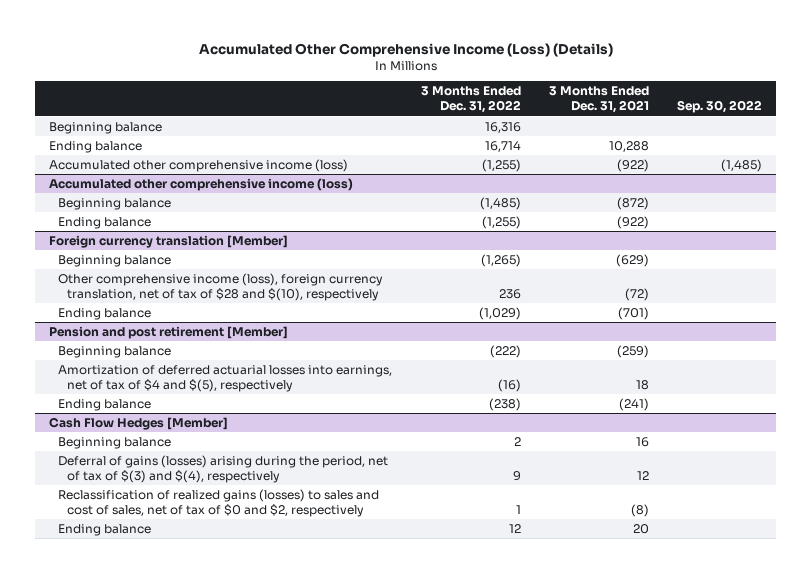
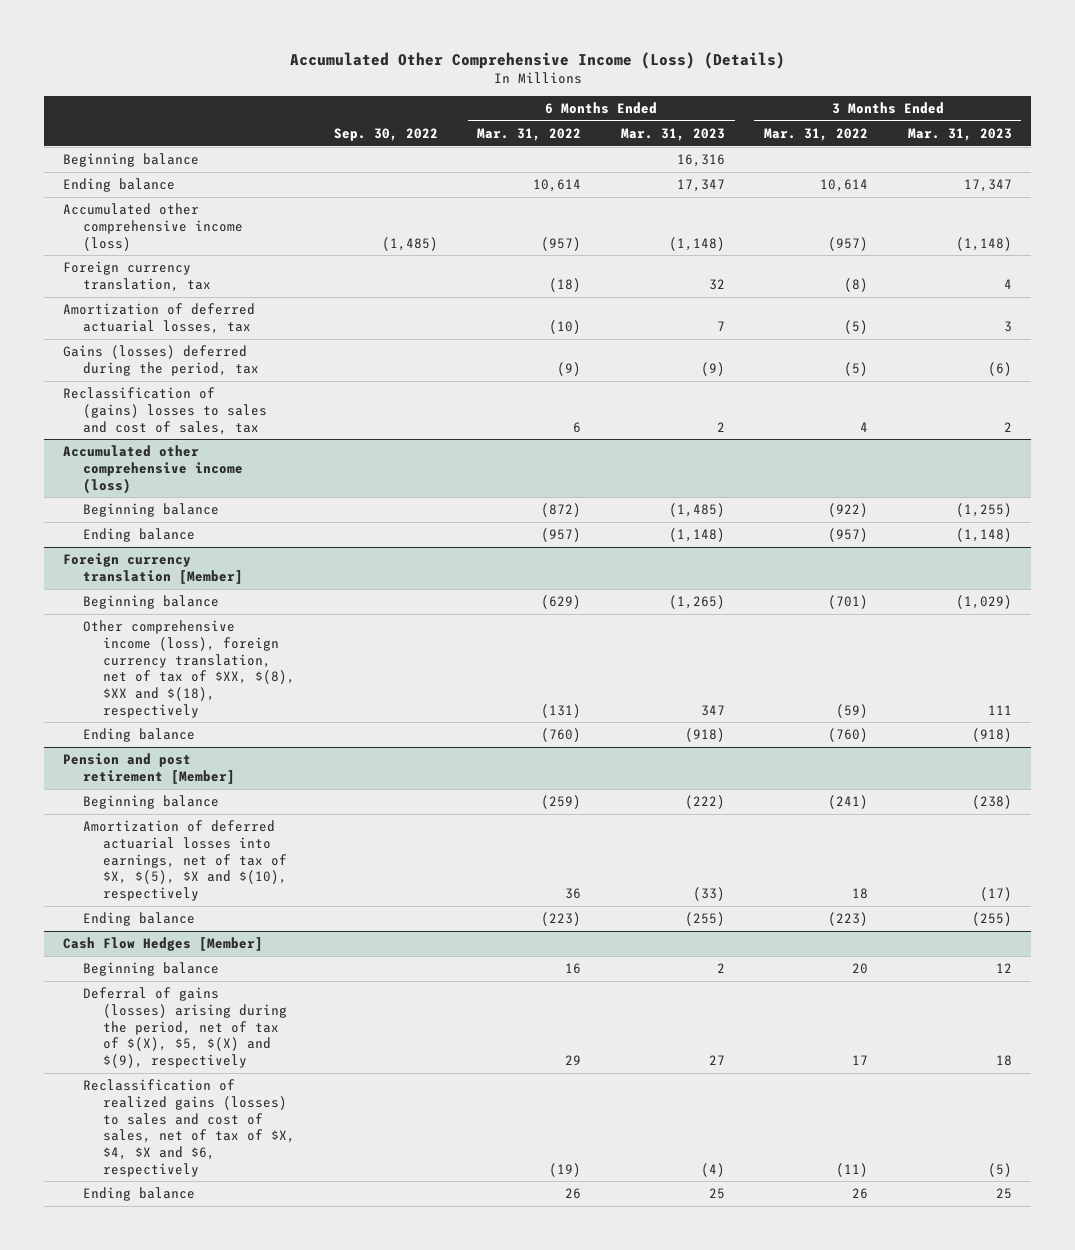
- | 3 Months Ended Dec. 31, 2022 | 3 Months Ended Dec. 31, 2021 | Sep. 30, 2022
+ | Sep. 30, 2022 | 6 Months Ended Mar. 31, 2022 | 6 Months Ended Mar. 31, 2023 | 3 Months Ended Mar. 31, 2022 | 3 Months Ended Mar. 31, 2023
+ Foreign currency translation, tax | | (18) | 32 | (8) | 4
+ Amortization of deferred actuarial losses, tax | | (10) | 7 | (5) | 3
+ Gains (losses) deferred during the period, tax | | (9) | (9) | (5) | (6)
+ Reclassification of (gains) losses to sales and cost of sales, tax | | 6 | 2 | 4 | 2
@ Foreign currency translation [Member]
- Other comprehensive income (loss), foreign currency translation, net of tax of $28 and $(10), respectively | 236 | (72) |
+ Other comprehensive income (loss), foreign currency translation, net of tax of $XX, $(8), $XX and $(18), respectively | | (131) | 347 | (59) | 111
@ Pension and post retirement [Member]
- Amortization of deferred actuarial losses into earnings, net of tax of $4 and $(5), respectively | (16) | 18 |
+ Amortization of deferred actuarial losses into earnings, net of tax of $X, $(5), $X and $(10), respectively | | 36 | (33) | 18 | (17)
@ Cash Flow Hedges [Member]
- Deferral of gains (losses) arising during the period, net of tax of $(3) and $(4), respectively | 9 | 12 |
- Reclassification of realized gains (losses) to sales and cost of sales, net of tax of $0 and $2, respectively | 1 | (8) |
+ Deferral of gains (losses) arising during the period, net of tax of $(X), $5, $(X) and $(9), respectively | | 29 | 27 | 17 | 18
+ Reclassification of realized gains (losses) to sales and cost of sales, net of tax of $X, $4, $X and $6, respectively | | (19) | (4) | (11) | (5)

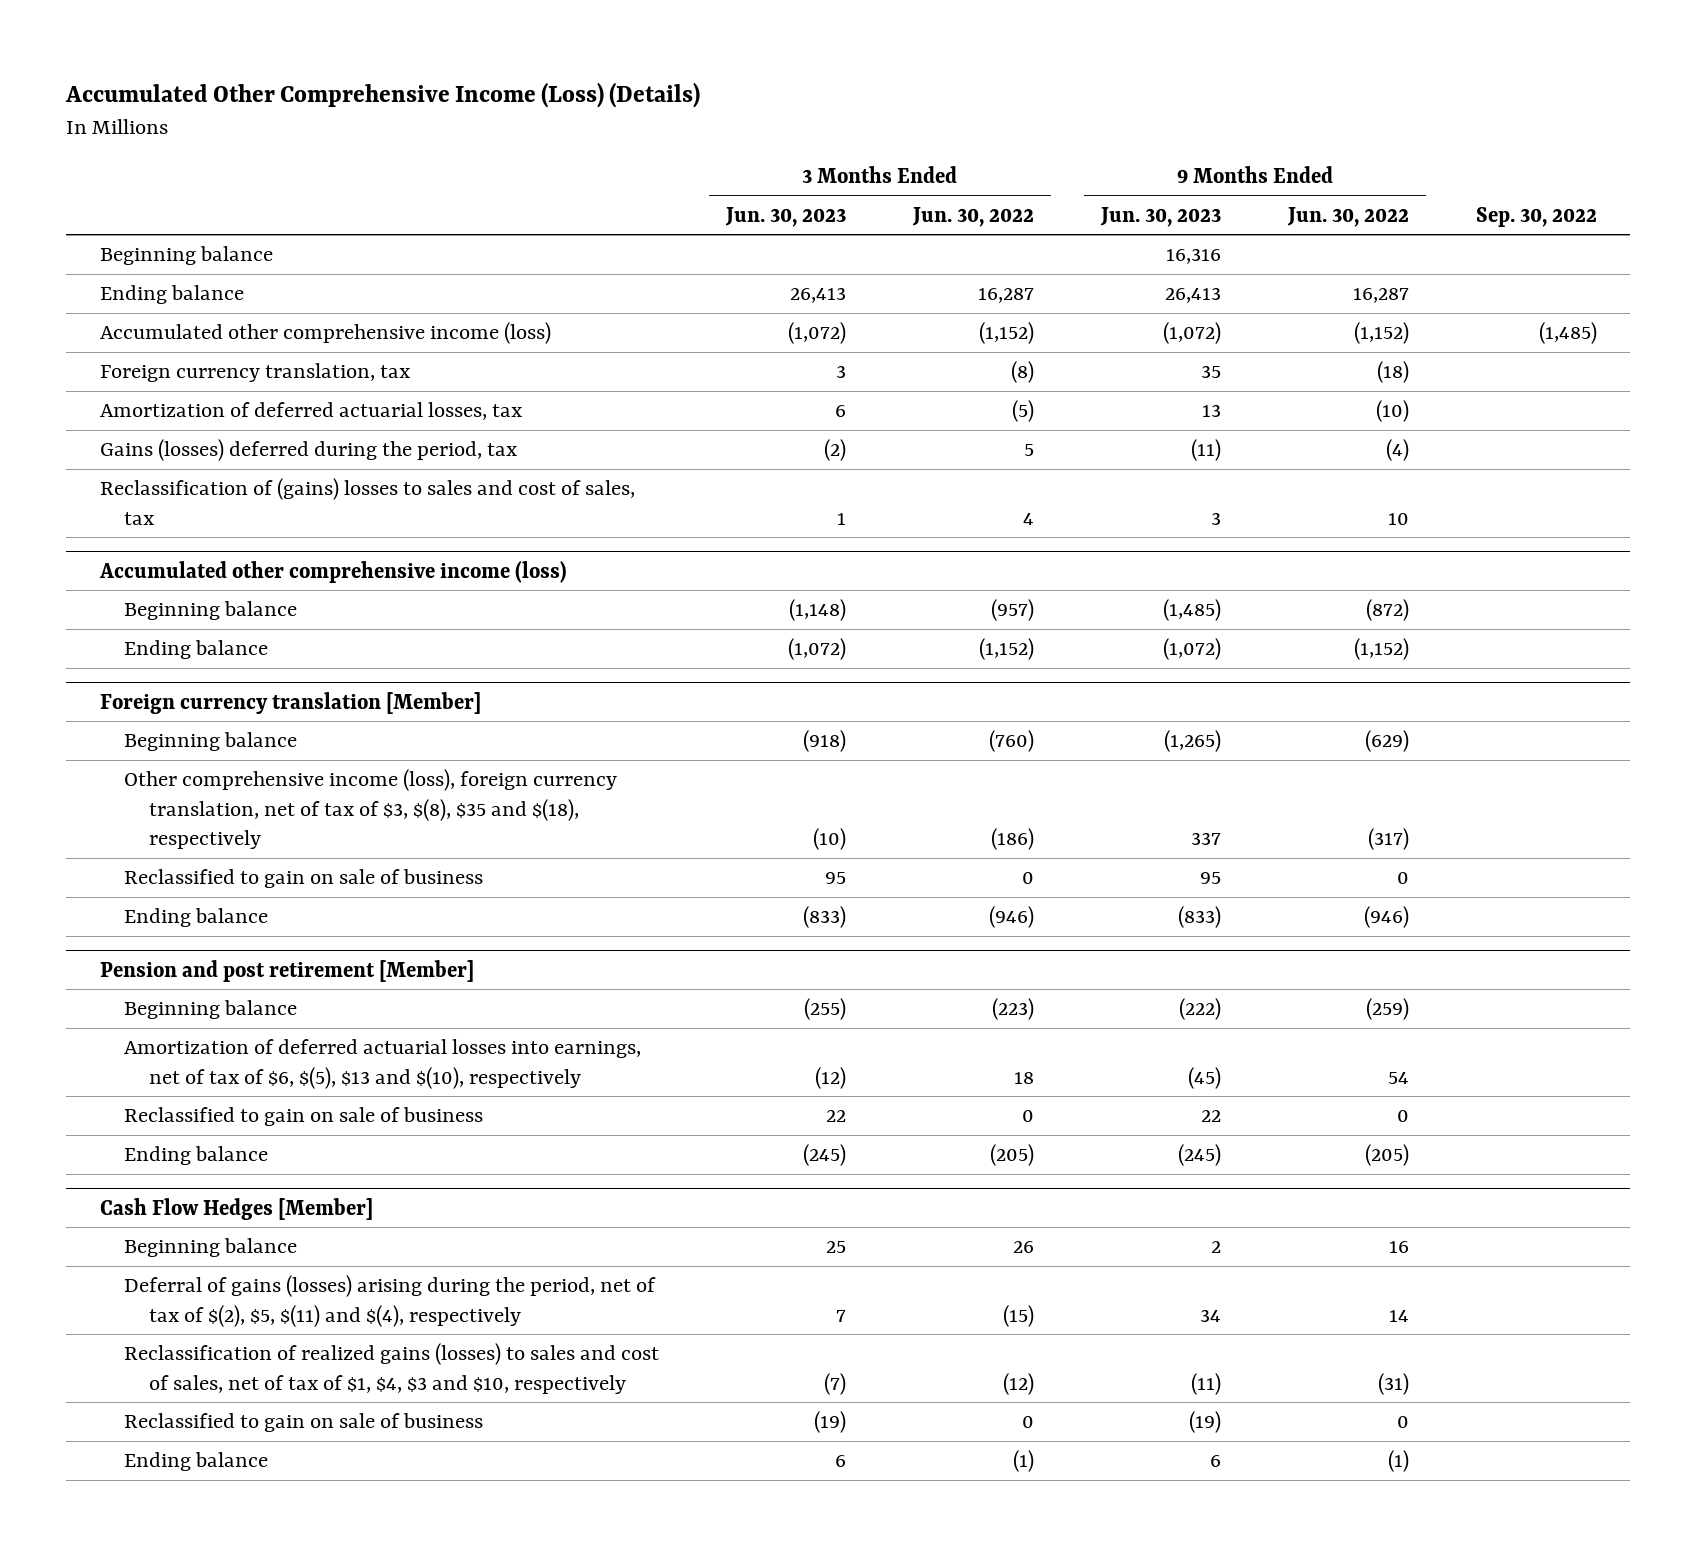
- | Sep. 30, 2022 | 6 Months Ended Mar. 31, 2022 | 6 Months Ended Mar. 31, 2023 | 3 Months Ended Mar. 31, 2022 | 3 Months Ended Mar. 31, 2023
+ | 3 Months Ended Jun. 30, 2023 | 3 Months Ended Jun. 30, 2022 | 9 Months Ended Jun. 30, 2023 | 9 Months Ended Jun. 30, 2022 | Sep. 30, 2022
@ Foreign currency translation [Member]
- Other comprehensive income (loss), foreign currency translation, net of tax of $XX, $(8), $XX and $(18), respectively | | (131) | 347 | (59) | 111
+ Other comprehensive income (loss), foreign currency translation, net of tax of $3, $(8), $35 and $(18), respectively | (10) | (186) | 337 | (317) |
+ Reclassified to gain on sale of business | 95 | 0 | 95 | 0 |
@ Pension and post retirement [Member]
- Amortization of deferred actuarial losses into earnings, net of tax of $X, $(5), $X and $(10), respectively | | 36 | (33) | 18 | (17)
+ Amortization of deferred actuarial losses into earnings, net of tax of $6, $(5), $13 and $(10), respectively | (12) | 18 | (45) | 54 |
+ Reclassified to gain on sale of business | 22 | 0 | 22 | 0 |
@ Cash Flow Hedges [Member]
- Deferral of gains (losses) arising during the period, net of tax of $(X), $5, $(X) and $(9), respectively | | 29 | 27 | 17 | 18
- Reclassification of realized gains (losses) to sales and cost of sales, net of tax of $X, $4, $X and $6, respectively | | (19) | (4) | (11) | (5)
+ Deferral of gains (losses) arising during the period, net of tax of $(2), $5, $(11) and $(4), respectively | 7 | (15) | 34 | 14 |
+ Reclassification of realized gains (losses) to sales and cost of sales, net of tax of $1, $4, $3 and $10, respectively | (7) | (12) | (11) | (31) |
+ Reclassified to gain on sale of business | (19) | 0 | (19) | 0 |

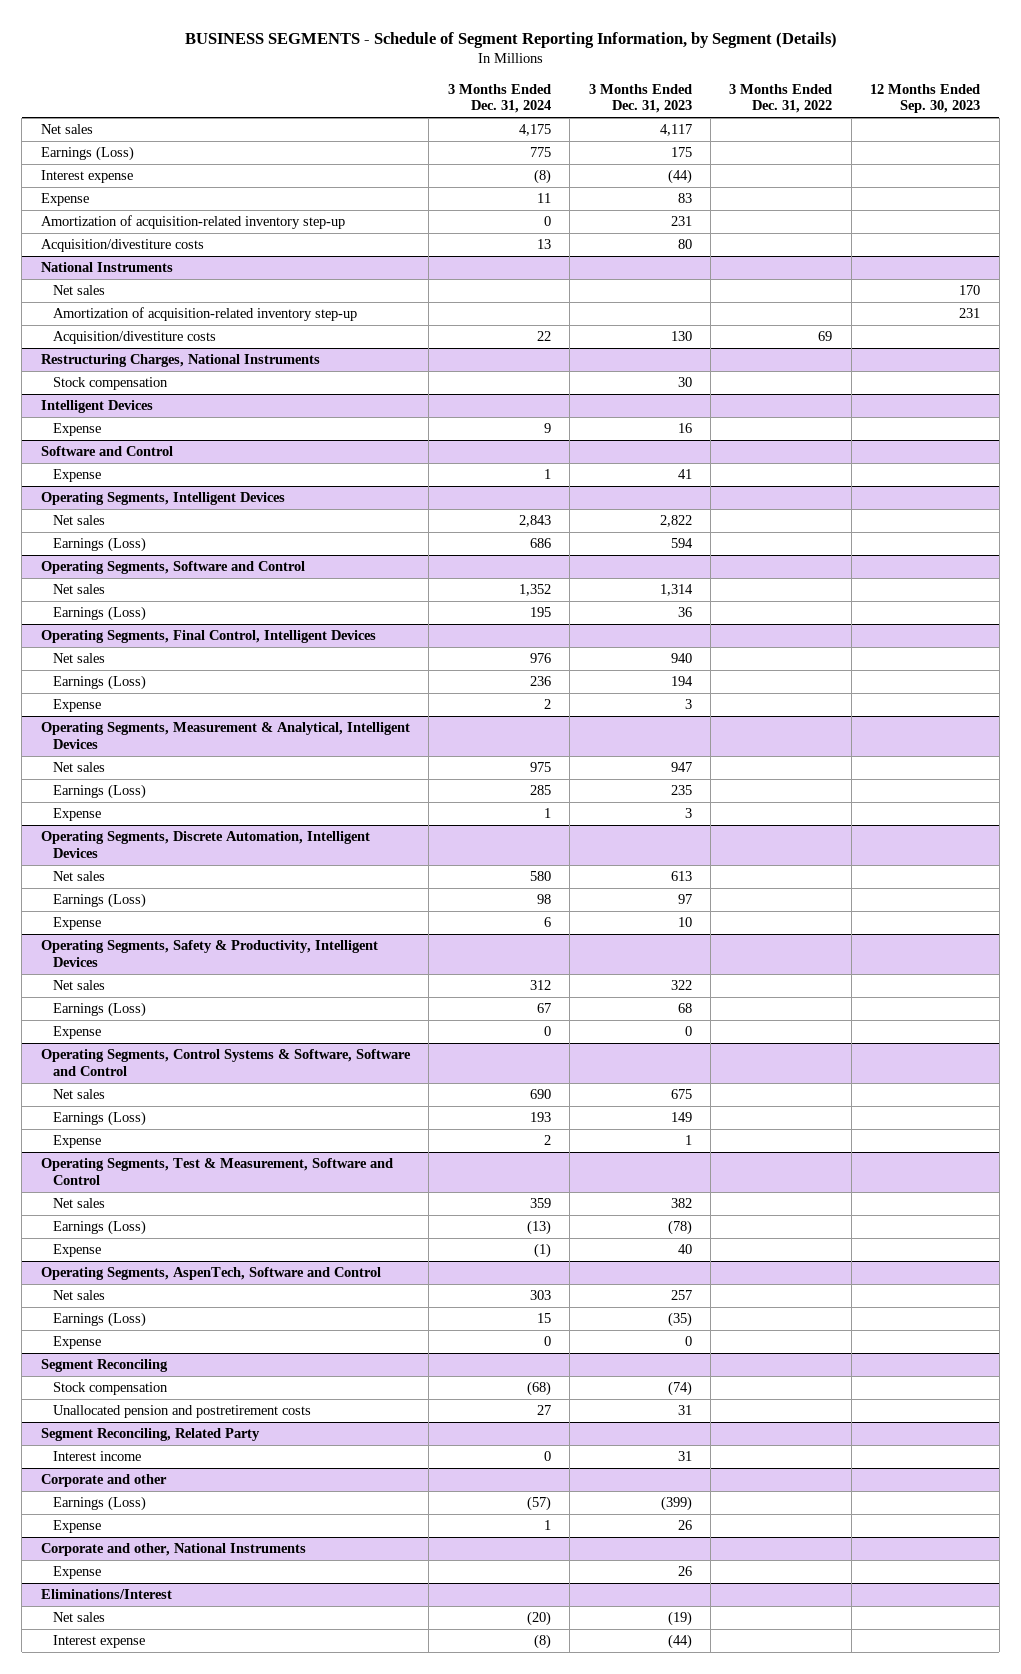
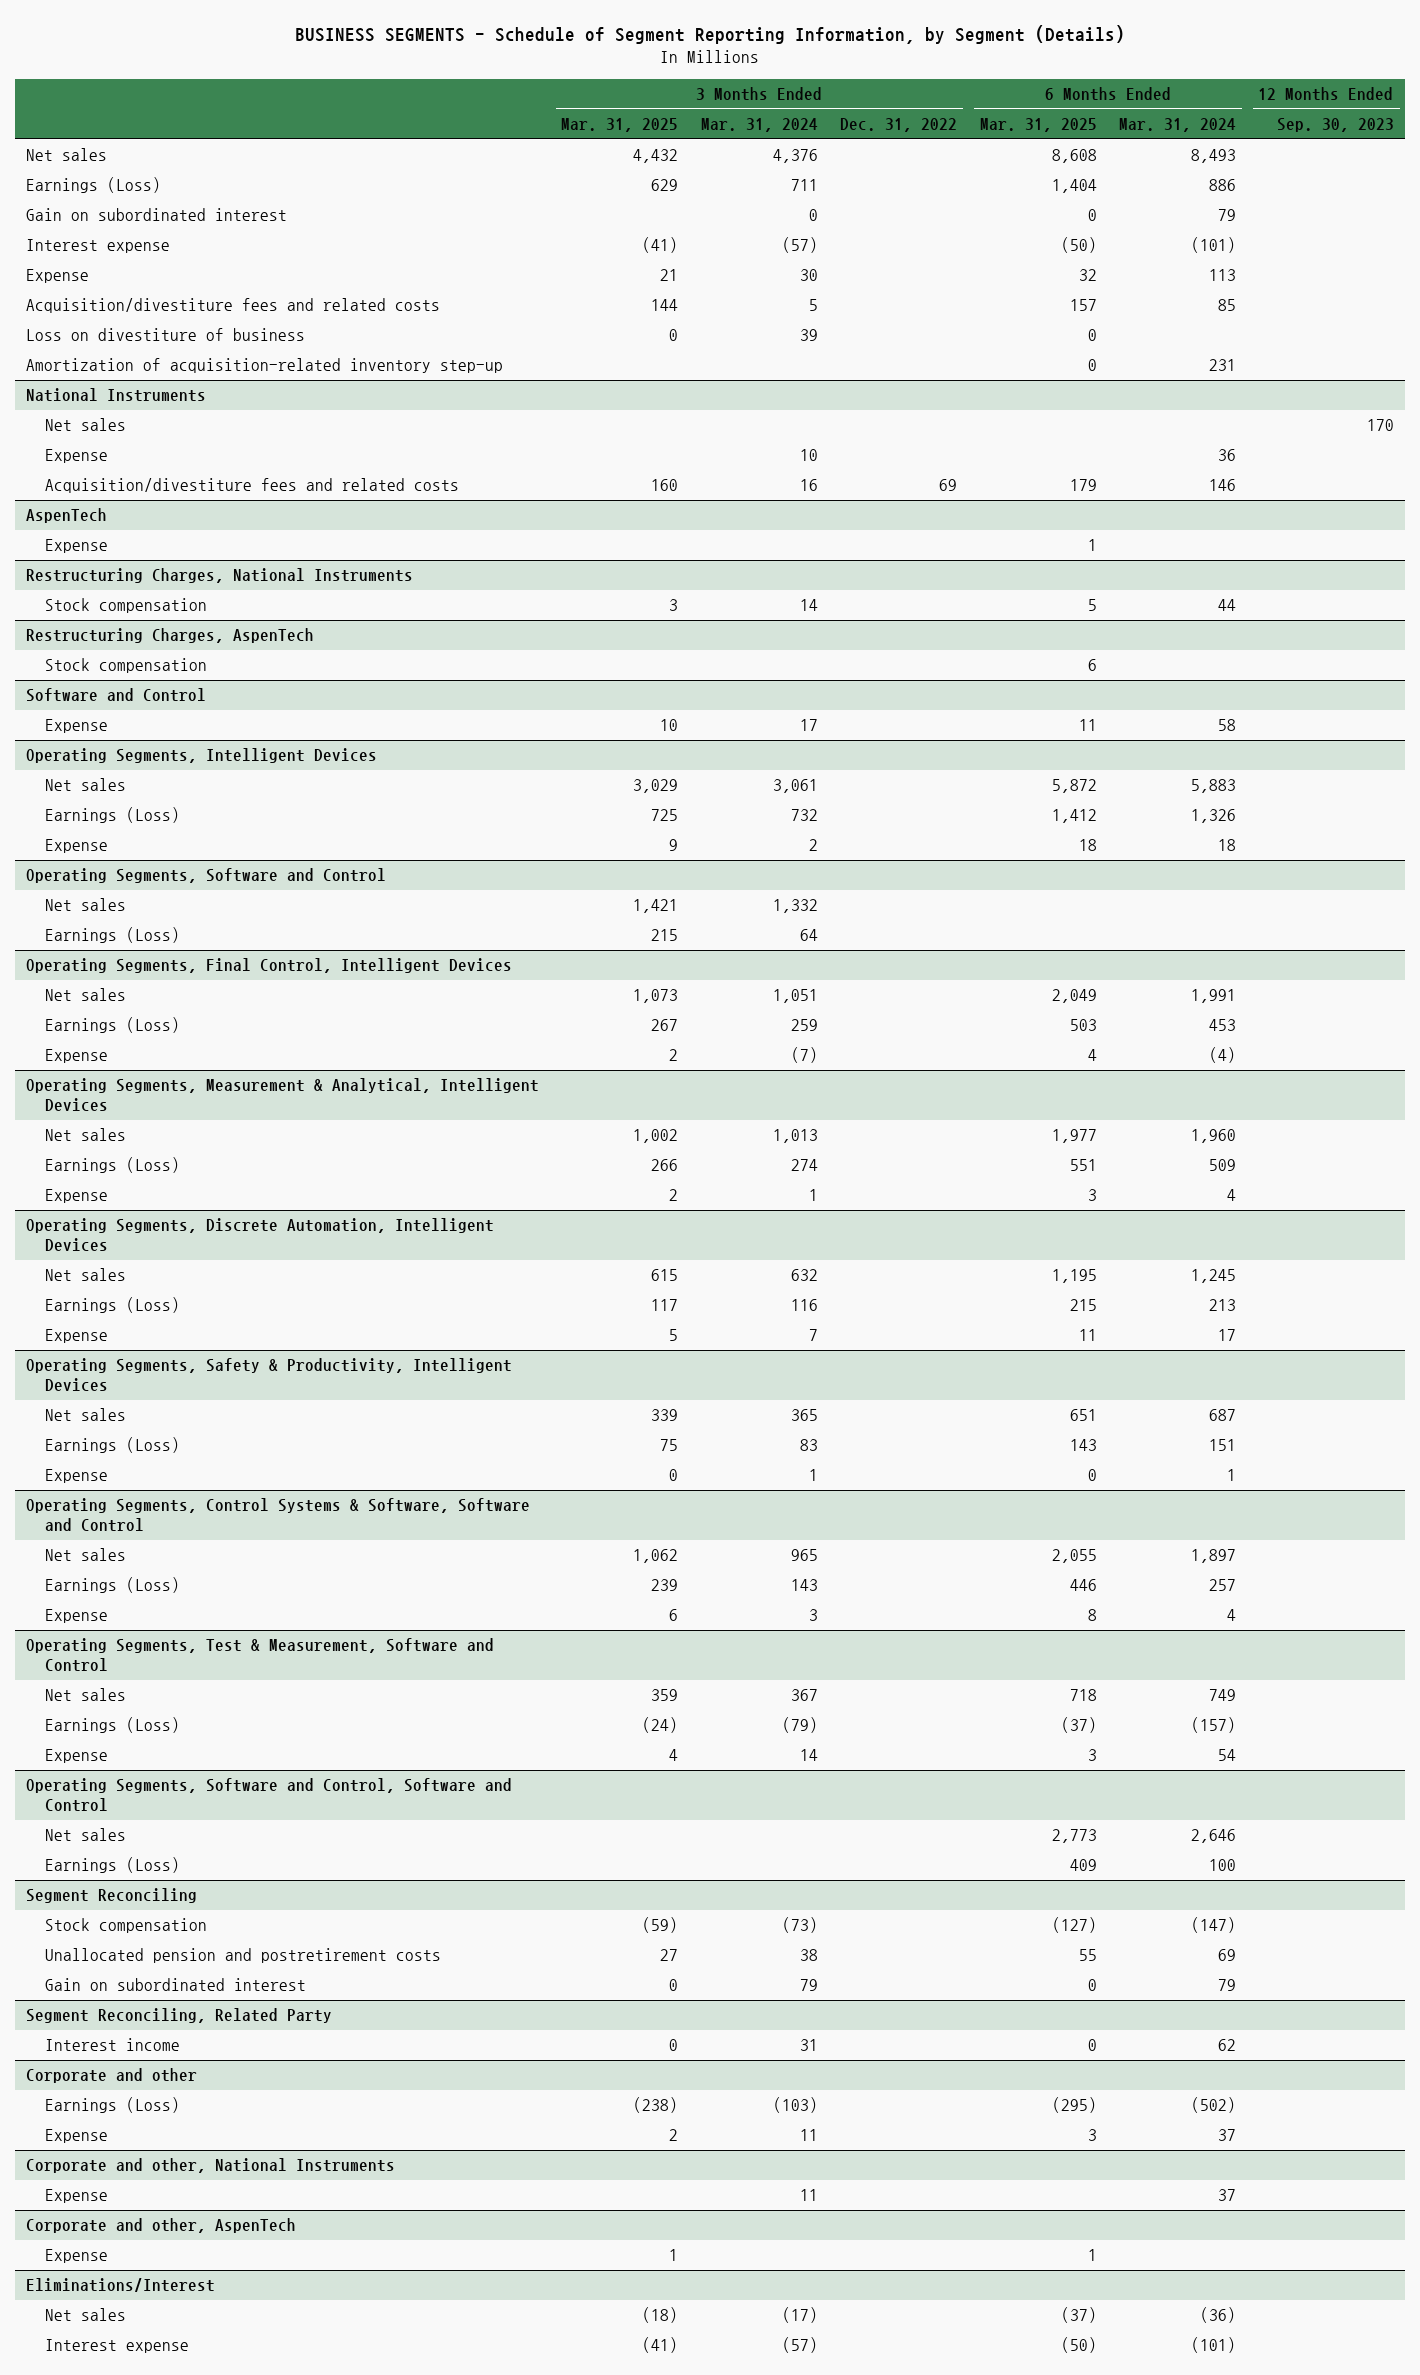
- | 3 Months Ended Dec. 31, 2024 | 3 Months Ended Dec. 31, 2023 | 3 Months Ended Dec. 31, 2022 | 12 Months Ended Sep. 30, 2023
+ | 3 Months Ended Mar. 31, 2025 | 3 Months Ended Mar. 31, 2024 | 3 Months Ended Dec. 31, 2022 | 6 Months Ended Mar. 31, 2025 | 6 Months Ended Mar. 31, 2024 | 12 Months Ended Sep. 30, 2023
+ Gain on subordinated interest | | 0 | | 0 | 79 |
+ Acquisition/divestiture fees and related costs | 144 | 5 | | 157 | 85 |
+ Loss on divestiture of business | 0 | 39 | | 0 | |
- Acquisition/divestiture costs | 13 | 80 | |
@ National Instruments
- Amortization of acquisition-related inventory step-up | | | | 231
- Acquisition/divestiture costs | 22 | 130 | 69 |
+ Expense | | 10 | | | 36 |
+ Acquisition/divestiture fees and related costs | 160 | 16 | 69 | 179 | 146 |
+ AspenTech
+ Expense | | | | 1 | |
- Intelligent Devices
- Expense | 9 | 16 | |
+ Restructuring Charges, AspenTech
+ Stock compensation | | | | 6 | |
@ Operating Segments, Intelligent Devices
+ Expense | 9 | 2 | | 18 | 18 |
- Operating Segments, AspenTech, Software and Control
+ Operating Segments, Software and Control, Software and Control
- Expense | 0 | 0 | |
@ Segment Reconciling
+ Gain on subordinated interest | 0 | 79 | | 0 | 79 |
+ Corporate and other, AspenTech
+ Expense | 1 | | | 1 | |

